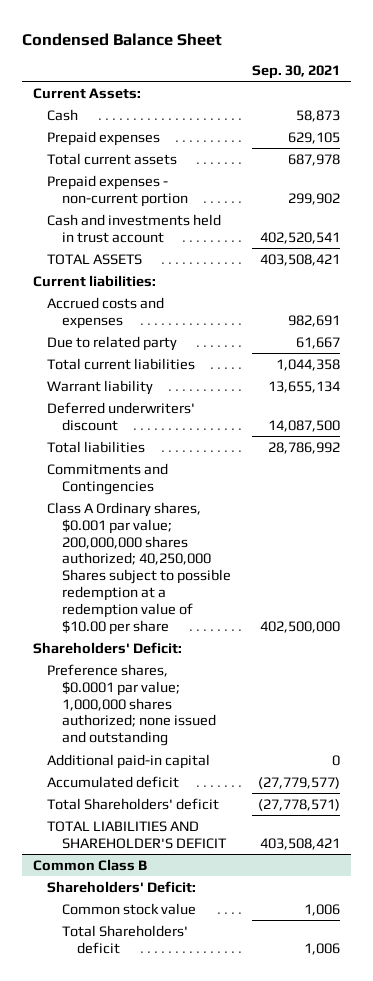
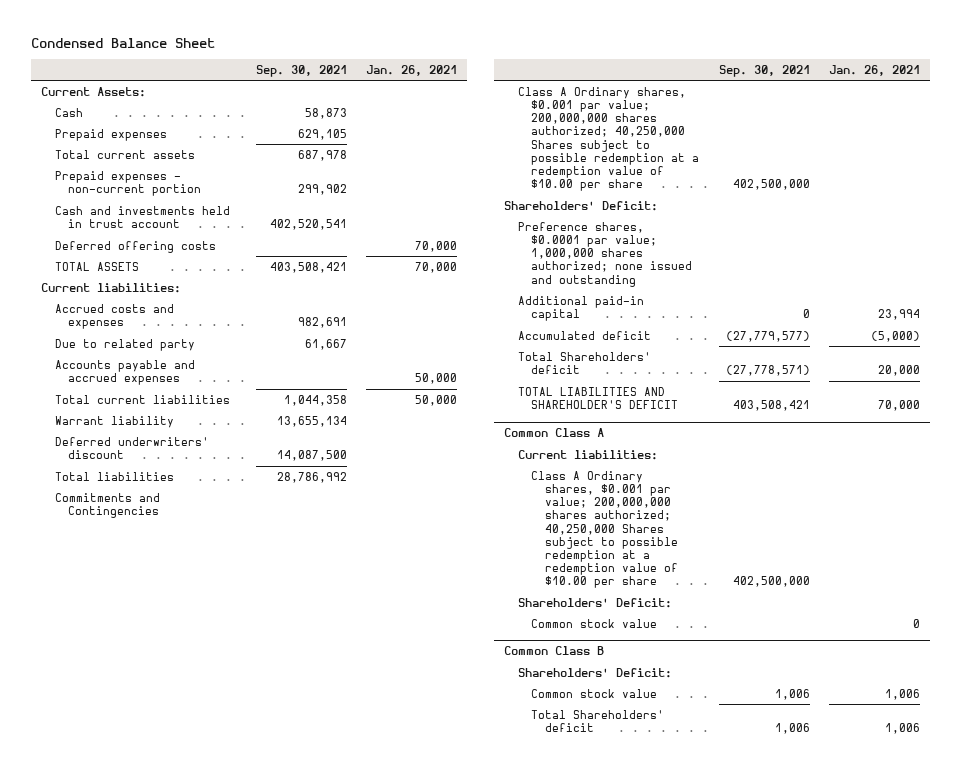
- | Sep. 30, 2021
+ | Sep. 30, 2021 | Jan. 26, 2021
+ Deferred offering costs | | 70,000
+ Accounts payable and accrued expenses | | 50,000
+ Common Class A
+ Current liabilities:
+ Class A Ordinary shares, $0.001 par value; 200,000,000 shares authorized; 40,250,000 Shares subject to possible redemption at a redemption value of $10.00 per share | 402,500,000 |
+ Shareholders' Deficit:
+ Common stock value | | 0

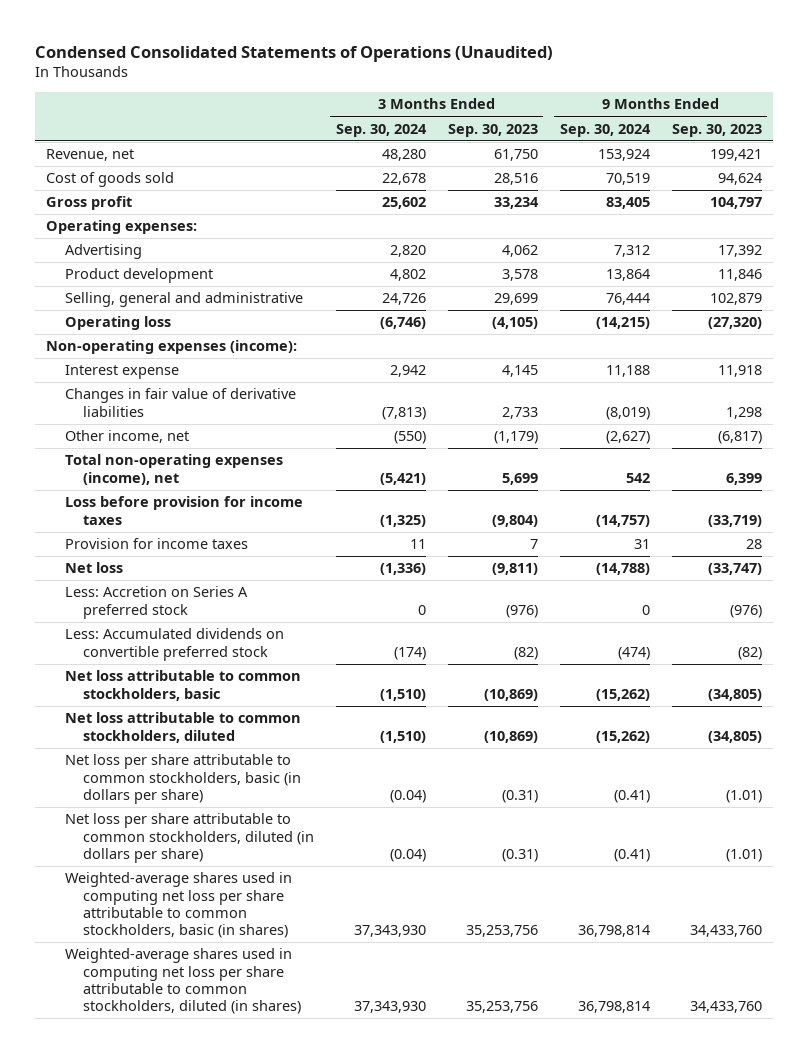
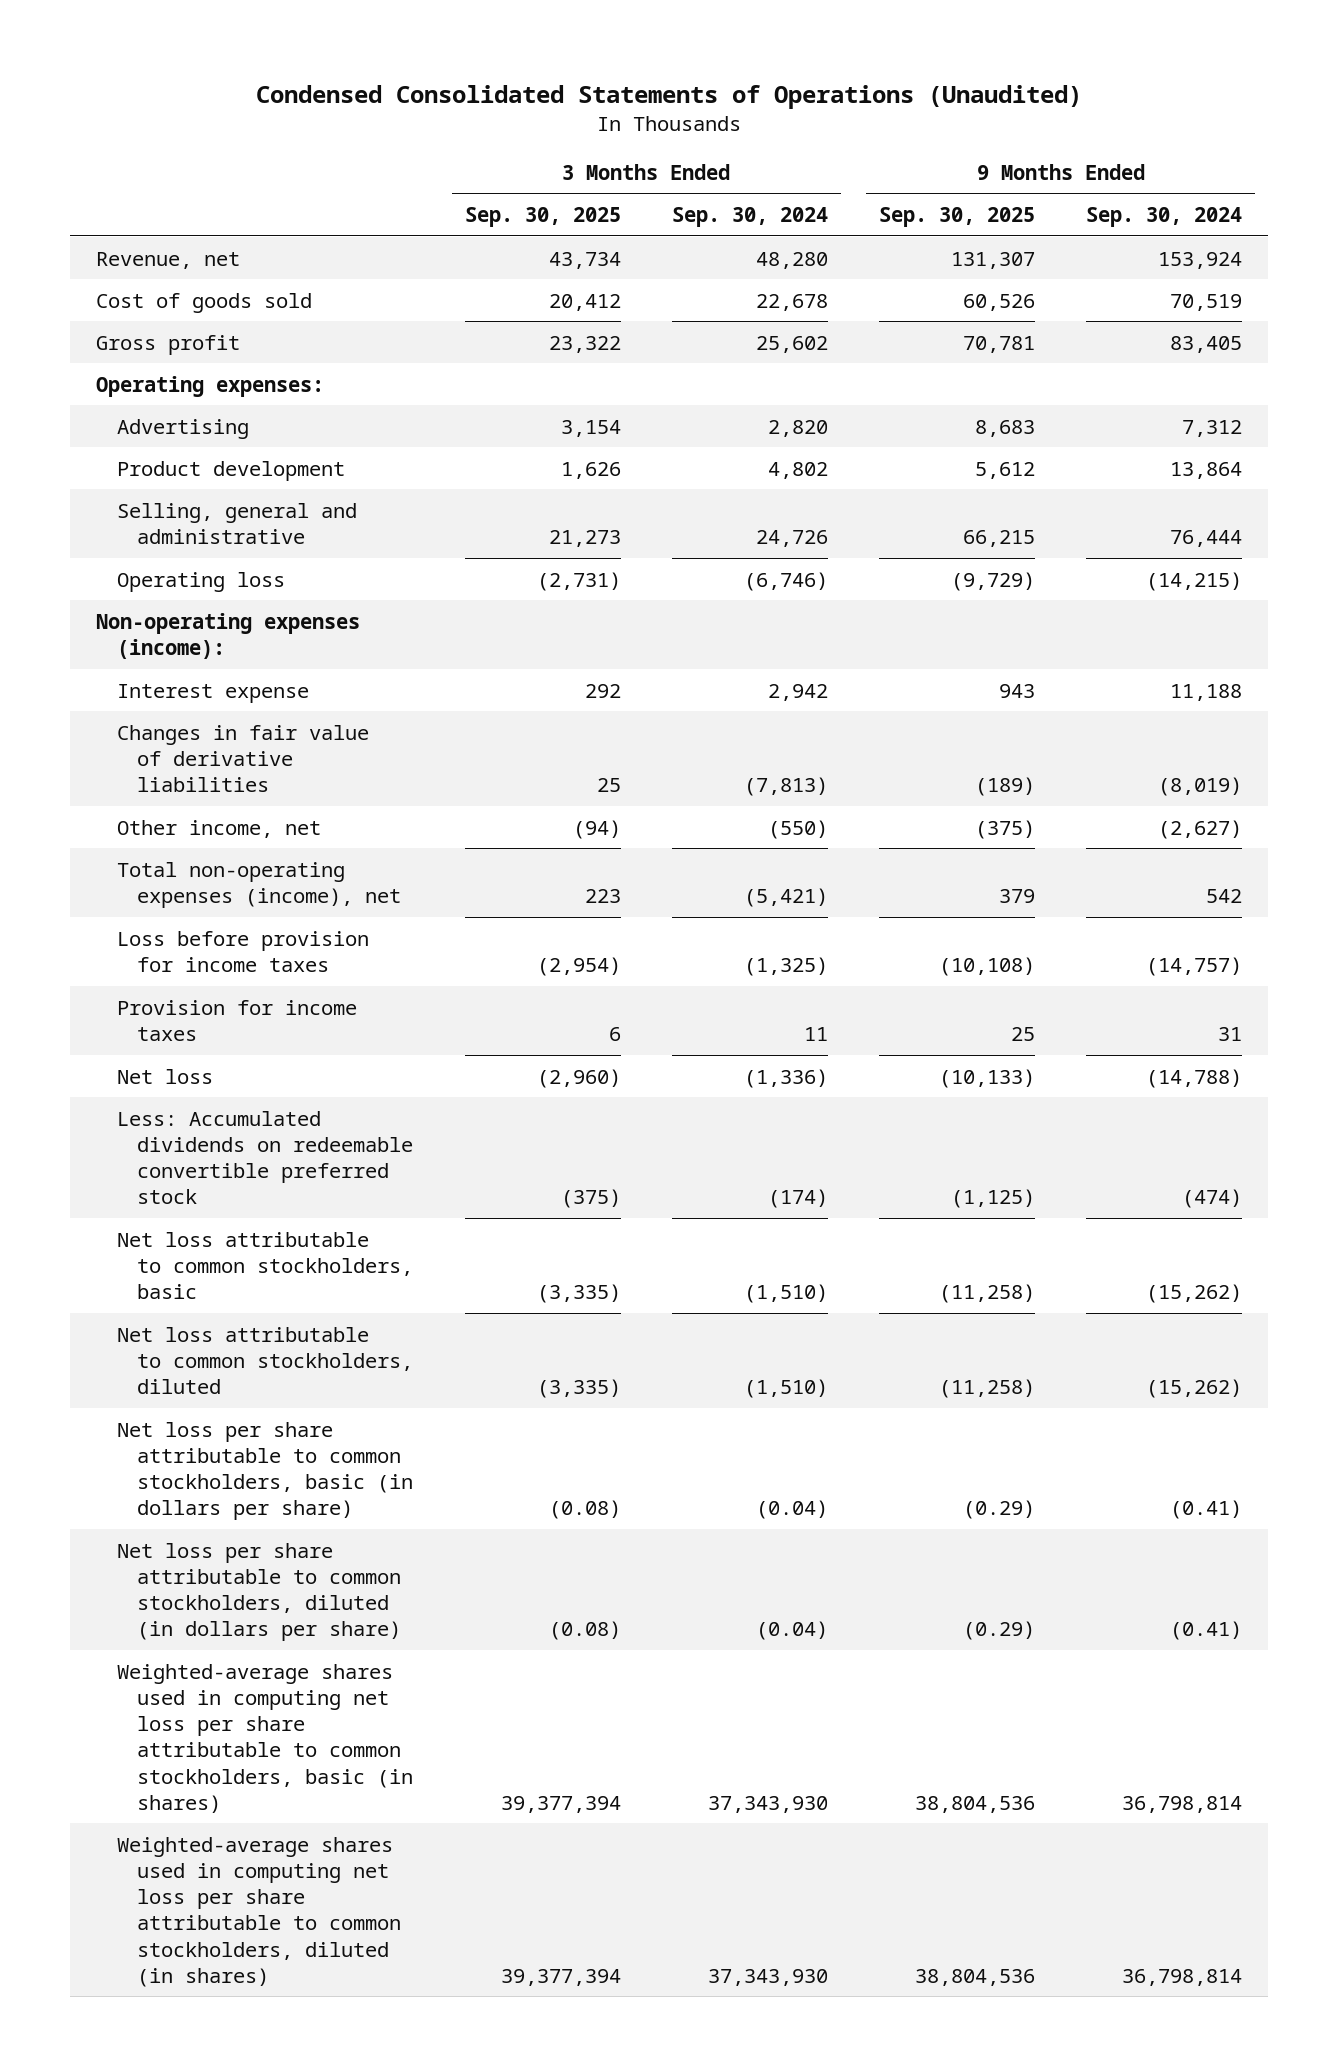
- | 3 Months Ended Sep. 30, 2024 | 3 Months Ended Sep. 30, 2023 | 9 Months Ended Sep. 30, 2024 | 9 Months Ended Sep. 30, 2023
+ | 3 Months Ended Sep. 30, 2025 | 3 Months Ended Sep. 30, 2024 | 9 Months Ended Sep. 30, 2025 | 9 Months Ended Sep. 30, 2024
- Less: Accretion on Series A preferred stock | 0 | (976) | 0 | (976)
- Less: Accumulated dividends on convertible preferred stock | (174) | (82) | (474) | (82)
+ Less: Accumulated dividends on redeemable convertible preferred stock | (375) | (174) | (1,125) | (474)

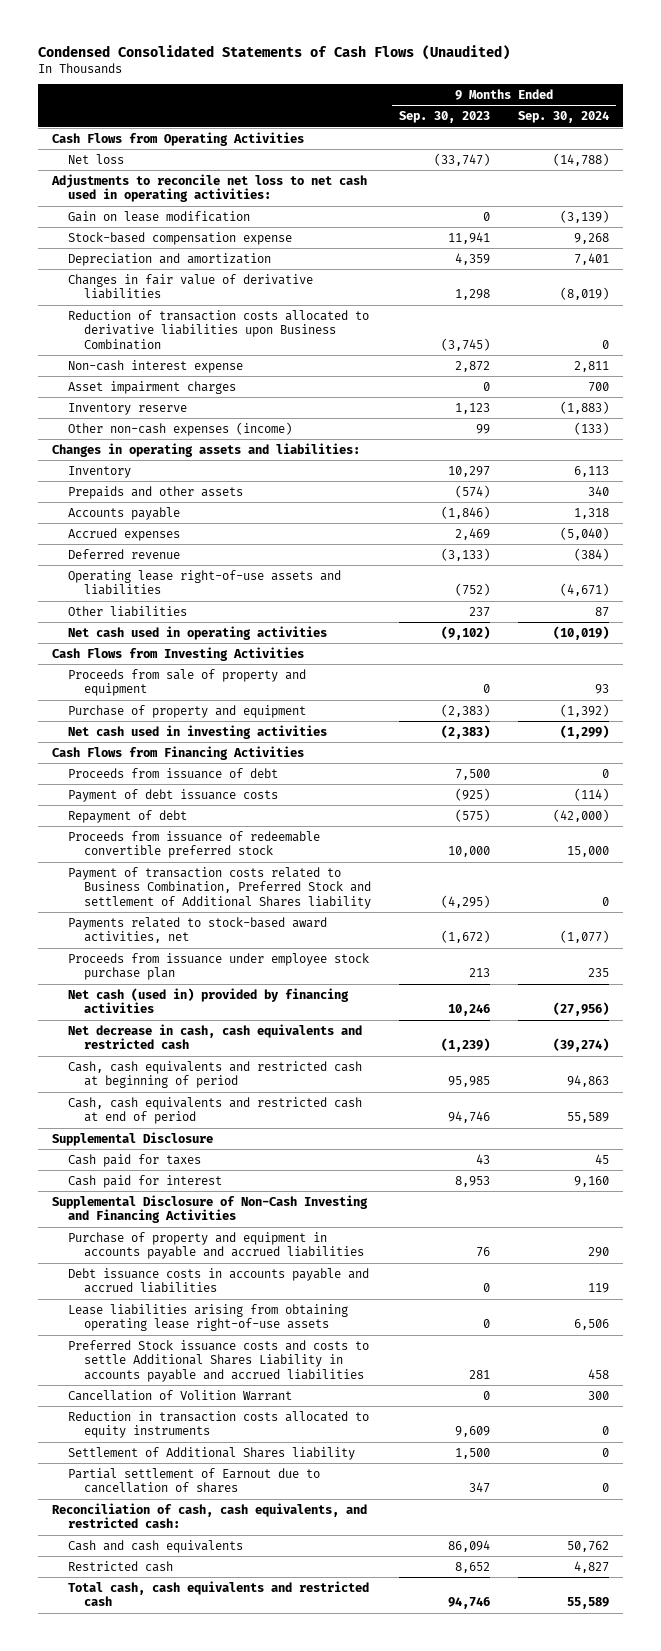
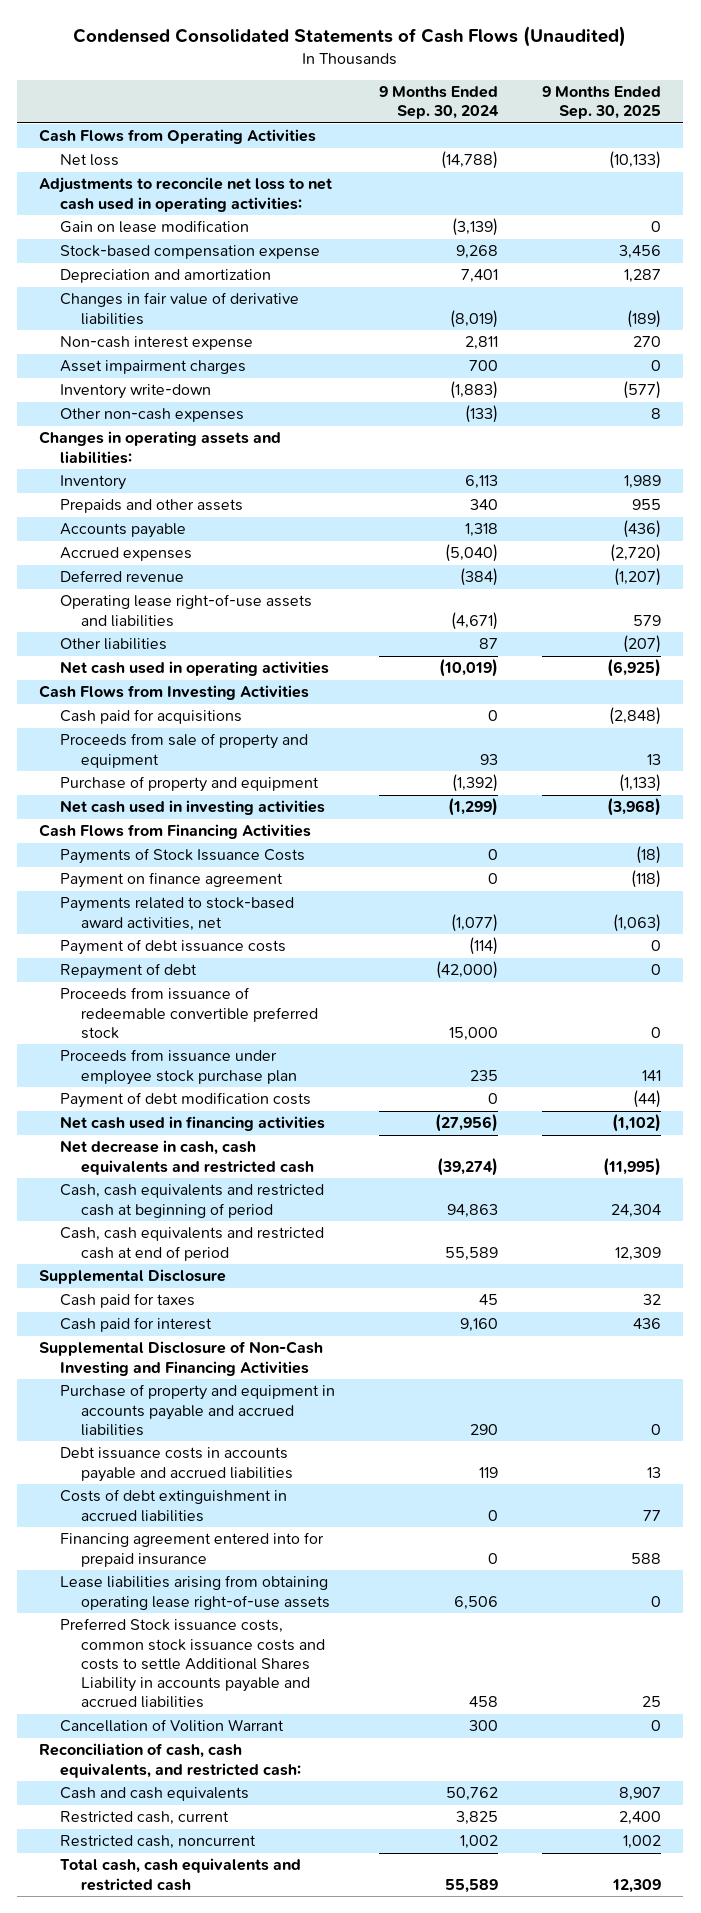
- | 9 Months Ended Sep. 30, 2023 | 9 Months Ended Sep. 30, 2024
+ | 9 Months Ended Sep. 30, 2024 | 9 Months Ended Sep. 30, 2025
- Reduction of transaction costs allocated to derivative liabilities upon Business Combination | (3,745) | 0
- Inventory reserve | 1,123 | (1,883)
- Other non-cash expenses (income) | 99 | (133)
+ Inventory write-down | (1,883) | (577)
+ Other non-cash expenses | (133) | 8
+ Cash paid for acquisitions | 0 | (2,848)
- Proceeds from issuance of debt | 7,500 | 0
+ Payments of Stock Issuance Costs | 0 | (18)
+ Payment on finance agreement | 0 | (118)
moved up: Payments related to stock-based award activities, net | (1,077) | (1,063)
- Payment of transaction costs related to Business Combination, Preferred Stock and settlement of Additional Shares liability | (4,295) | 0
- Net cash (used in) provided by financing activities | 10,246 | (27,956)
+ Payment of debt modification costs | 0 | (44)
+ Net cash used in financing activities | (27,956) | (1,102)
+ Costs of debt extinguishment in accrued liabilities | 0 | 77
+ Financing agreement entered into for prepaid insurance | 0 | 588
- Preferred Stock issuance costs and costs to settle Additional Shares Liability in accounts payable and accrued liabilities | 281 | 458
+ Preferred Stock issuance costs, common stock issuance costs and costs to settle Additional Shares Liability in accounts payable and accrued liabilities | 458 | 25
- Reduction in transaction costs allocated to equity instruments | 9,609 | 0
- Settlement of Additional Shares liability | 1,500 | 0
- Partial settlement of Earnout due to cancellation of shares | 347 | 0
- Restricted cash | 8,652 | 4,827
+ Restricted cash, current | 3,825 | 2,400
+ Restricted cash, noncurrent | 1,002 | 1,002

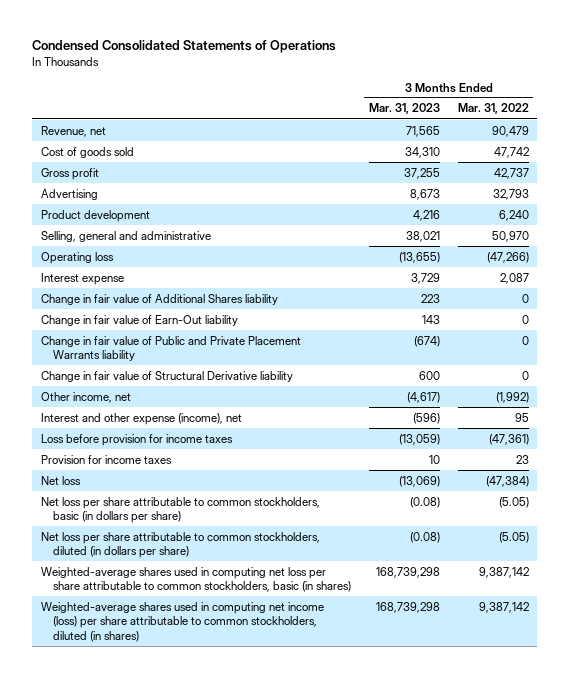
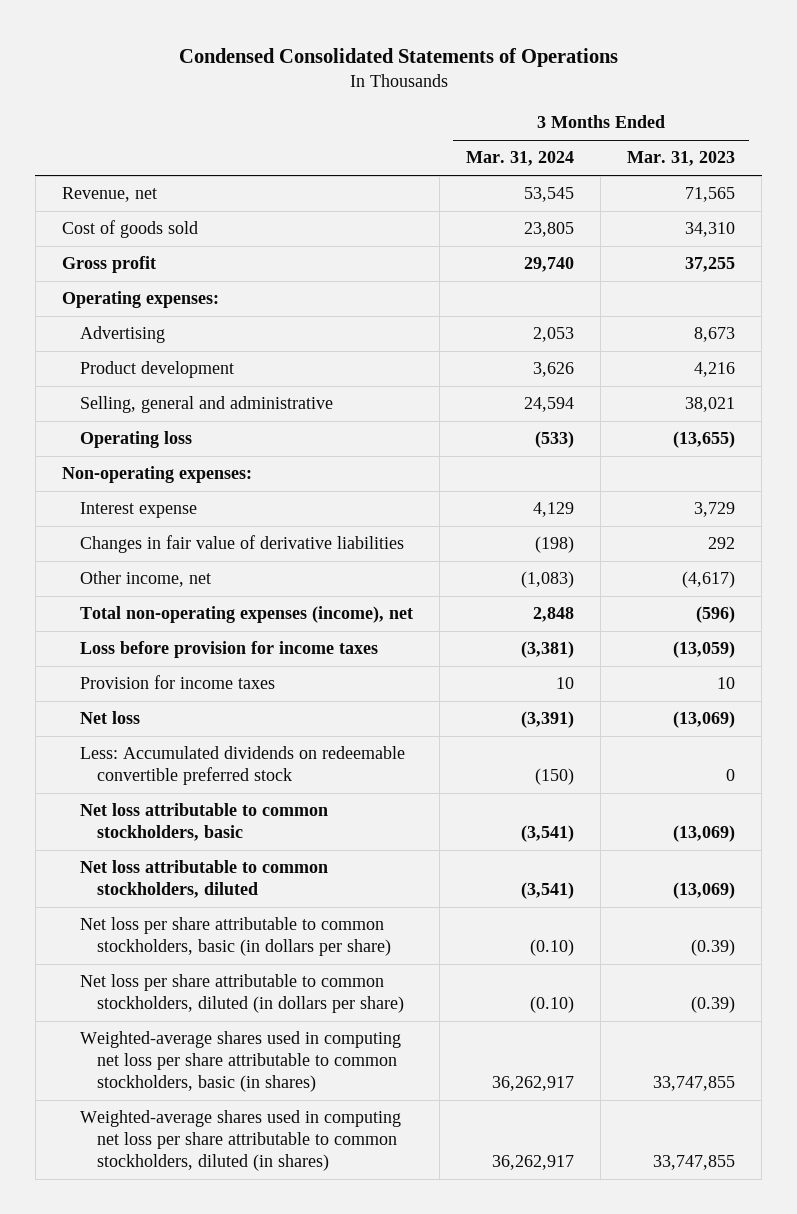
- | 3 Months Ended Mar. 31, 2023 | 3 Months Ended Mar. 31, 2022
+ | 3 Months Ended Mar. 31, 2024 | 3 Months Ended Mar. 31, 2023
+ Operating expenses:
+ Non-operating expenses:
- Change in fair value of Additional Shares liability | 223 | 0
- Change in fair value of Earn-Out liability | 143 | 0
- Change in fair value of Public and Private Placement Warrants liability | (674) | 0
- Change in fair value of Structural Derivative liability | 600 | 0
+ Changes in fair value of derivative liabilities | (198) | 292
- Interest and other expense (income), net | (596) | 95
+ Total non-operating expenses (income), net | 2,848 | (596)
- Net loss per share attributable to common stockholders, basic (in dollars per share) | (0.08) | (5.05)
- Net loss per share attributable to common stockholders, diluted (in dollars per share) | (0.08) | (5.05)
- Weighted-average shares used in computing net loss per share attributable to common stockholders, basic (in shares) | 168,739,298 | 9,387,142
- Weighted-average shares used in computing net income (loss) per share attributable to common stockholders, diluted (in shares) | 168,739,298 | 9,387,142
+ Less: Accumulated dividends on redeemable convertible preferred stock | (150) | 0
+ Net loss attributable to common stockholders, basic | (3,541) | (13,069)
+ Net loss attributable to common stockholders, diluted | (3,541) | (13,069)
+ Net loss per share attributable to common stockholders, basic (in dollars per share) | (0.10) | (0.39)
+ Net loss per share attributable to common stockholders, diluted (in dollars per share) | (0.10) | (0.39)
+ Weighted-average shares used in computing net loss per share attributable to common stockholders, basic (in shares) | 36,262,917 | 33,747,855
+ Weighted-average shares used in computing net loss per share attributable to common stockholders, diluted (in shares) | 36,262,917 | 33,747,855

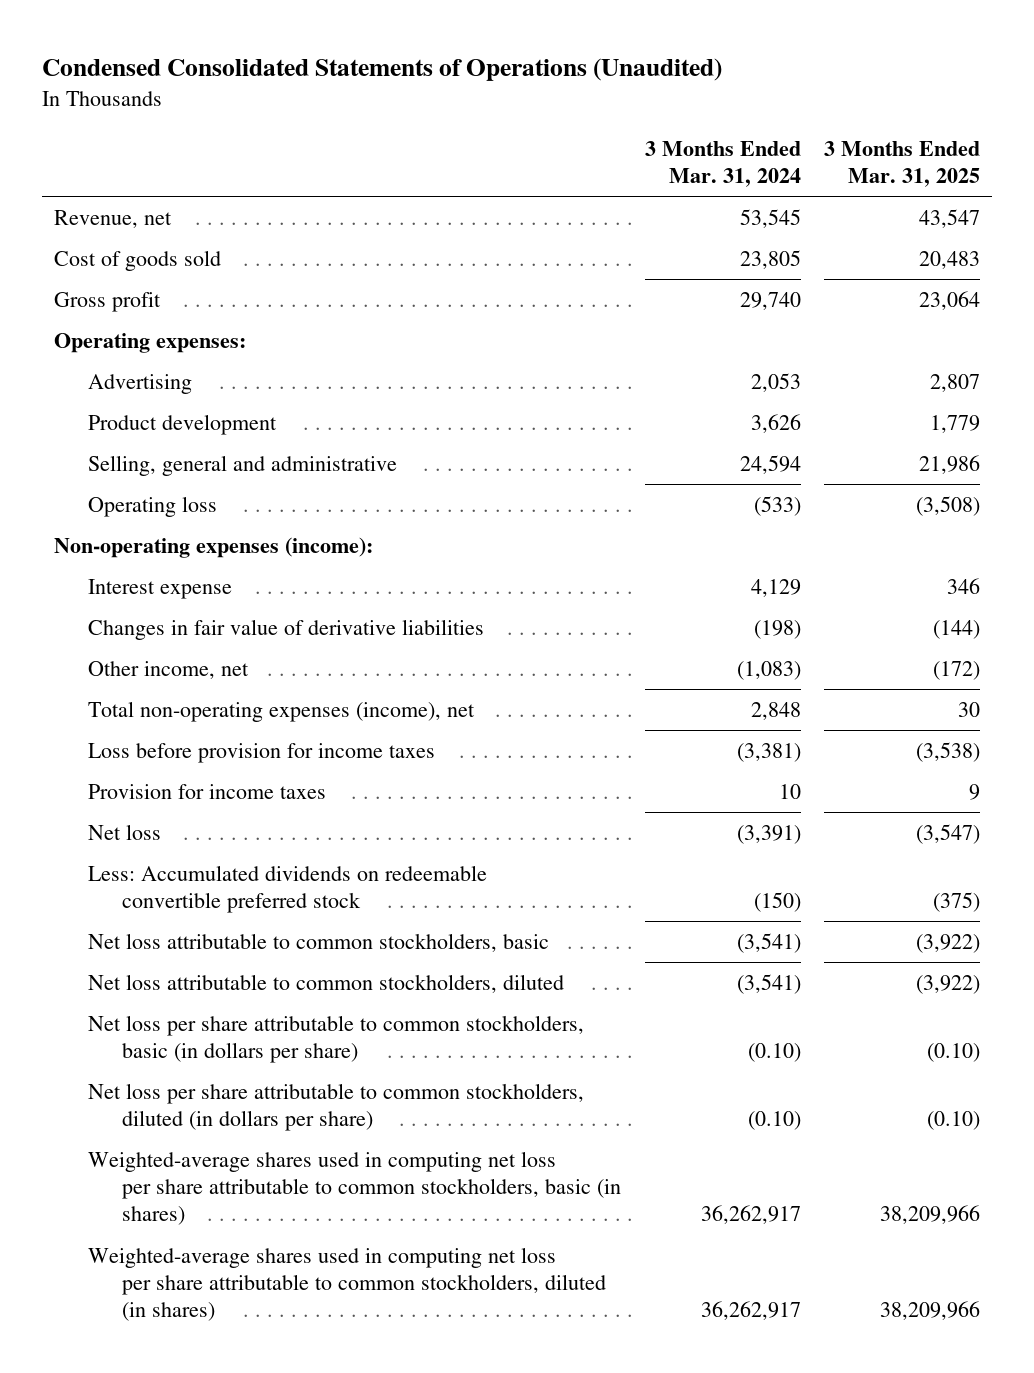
- Condensed Consolidated Statements of Operations
+ Condensed Consolidated Statements of Operations (Unaudited)
- | 3 Months Ended Mar. 31, 2024 | 3 Months Ended Mar. 31, 2023
+ | 3 Months Ended Mar. 31, 2024 | 3 Months Ended Mar. 31, 2025
- Non-operating expenses:
+ Non-operating expenses (income):

